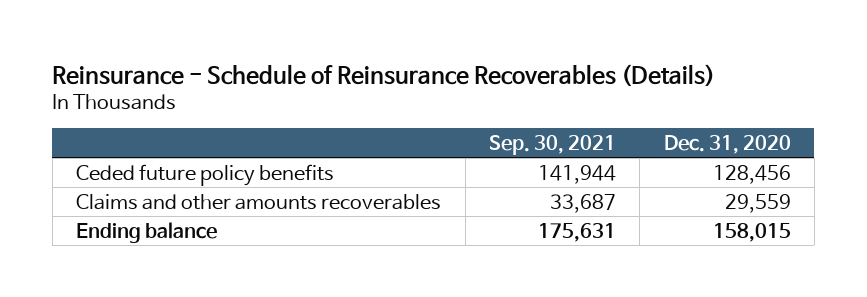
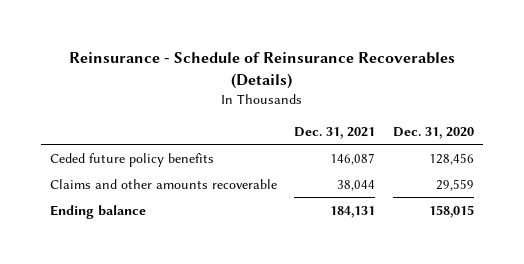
- | Sep. 30, 2021 | Dec. 31, 2020
+ | Dec. 31, 2021 | Dec. 31, 2020
- Claims and other amounts recoverables | 33,687 | 29,559
+ Claims and other amounts recoverable | 38,044 | 29,559

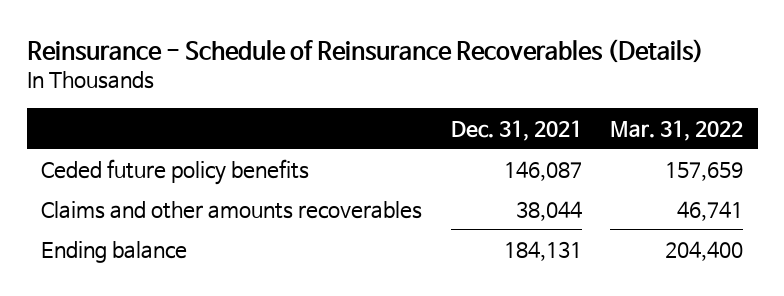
- | Dec. 31, 2021 | Dec. 31, 2020
+ | Dec. 31, 2021 | Mar. 31, 2022
- Claims and other amounts recoverable | 38,044 | 29,559
+ Claims and other amounts recoverables | 38,044 | 46,741

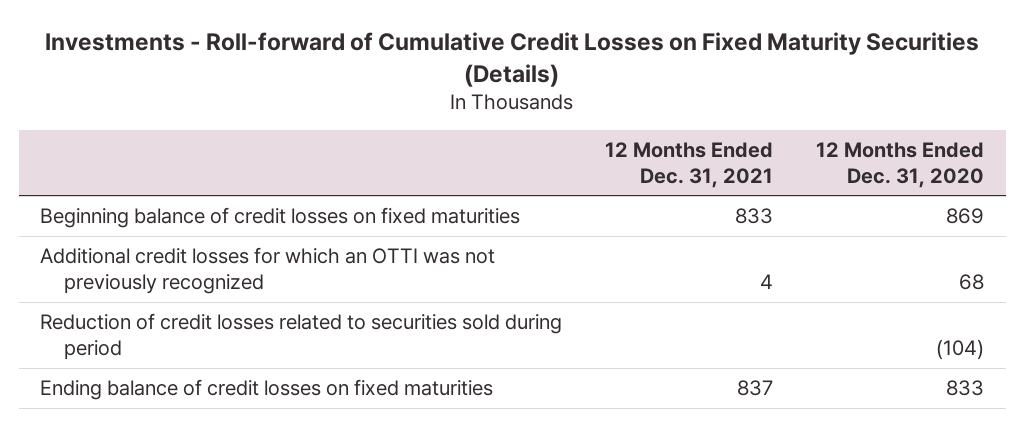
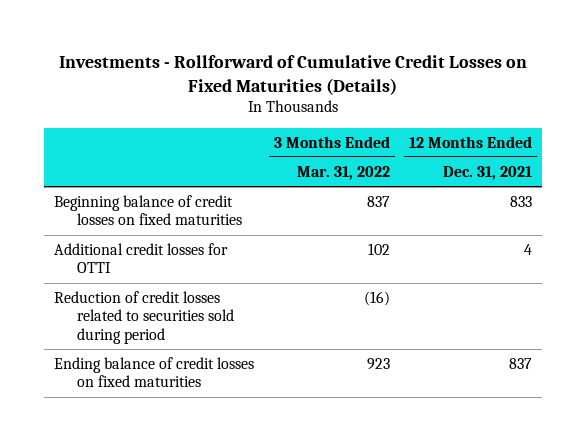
- Investments - Roll-forward of Cumulative Credit Losses on Fixed Maturity Securities (Details)
+ Investments - Rollforward of Cumulative Credit Losses on Fixed Maturities (Details)
- | 12 Months Ended Dec. 31, 2021 | 12 Months Ended Dec. 31, 2020
+ | 3 Months Ended Mar. 31, 2022 | 12 Months Ended Dec. 31, 2021
- Additional credit losses for which an OTTI was not previously recognized | 4 | 68
+ Additional credit losses for OTTI | 102 | 4

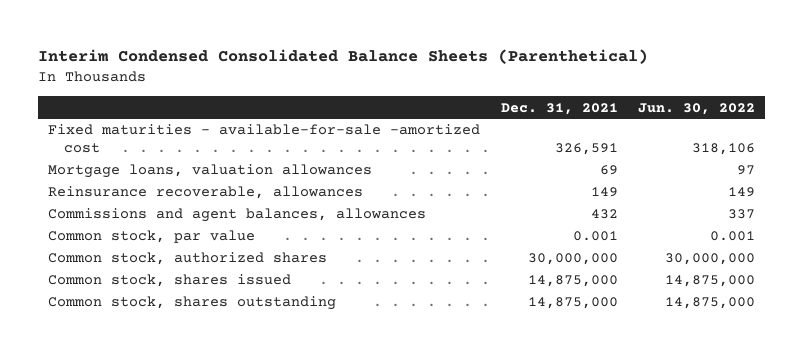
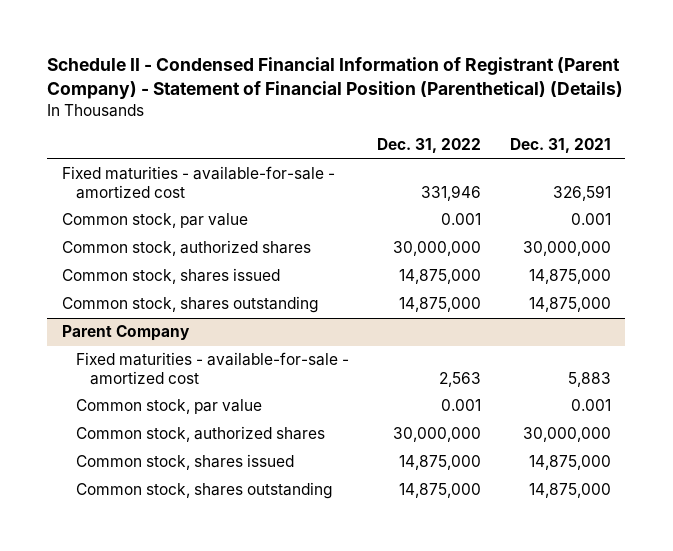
- Interim Condensed Consolidated Balance Sheets (Parenthetical)
+ Schedule II - Condensed Financial Information of Registrant (Parent Company) - Statement of Financial Position (Parenthetical) (Details)
- | Dec. 31, 2021 | Jun. 30, 2022
+ | Dec. 31, 2022 | Dec. 31, 2021
- Fixed maturities - available-for-sale -amortized cost | 326,591 | 318,106
- Mortgage loans, valuation allowances | 69 | 97
- Reinsurance recoverable, allowances | 149 | 149
- Commissions and agent balances, allowances | 432 | 337
+ Fixed maturities - available-for-sale - amortized cost | 331,946 | 326,591
+ Parent Company
+ Fixed maturities - available-for-sale - amortized cost | 2,563 | 5,883
+ Common stock, par value | 0.001 | 0.001
+ Common stock, authorized shares | 30,000,000 | 30,000,000
+ Common stock, shares issued | 14,875,000 | 14,875,000
+ Common stock, shares outstanding | 14,875,000 | 14,875,000

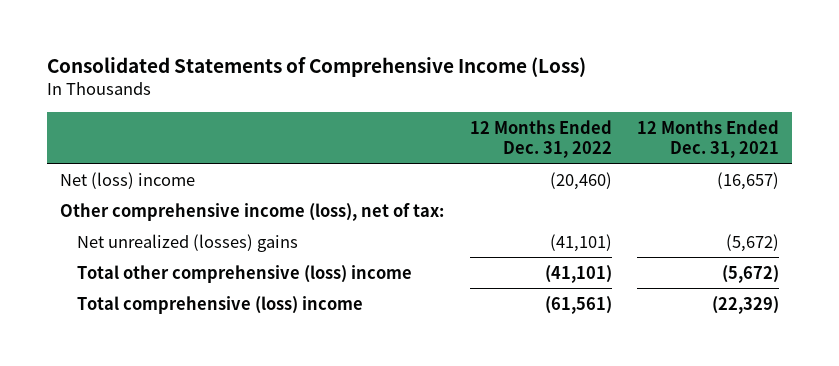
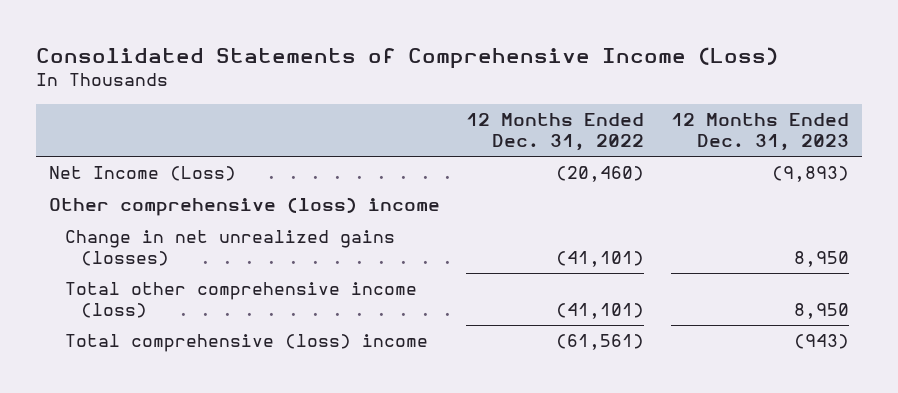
- | 12 Months Ended Dec. 31, 2022 | 12 Months Ended Dec. 31, 2021
+ | 12 Months Ended Dec. 31, 2022 | 12 Months Ended Dec. 31, 2023
- Net (loss) income | (20,460) | (16,657)
- Other comprehensive income (loss), net of tax:
- Net unrealized (losses) gains | (41,101) | (5,672)
- Total other comprehensive (loss) income | (41,101) | (5,672)
+ Net Income (Loss) | (20,460) | (9,893)
+ Other comprehensive (loss) income
+ Change in net unrealized gains (losses) | (41,101) | 8,950
+ Total other comprehensive income (loss) | (41,101) | 8,950

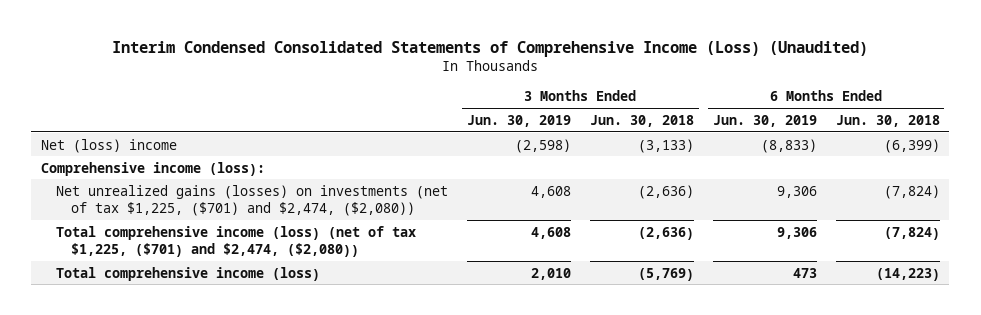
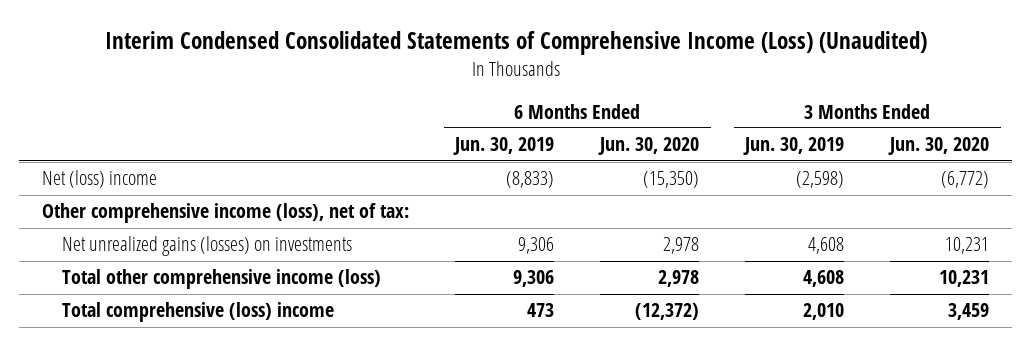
- | 3 Months Ended Jun. 30, 2019 | 3 Months Ended Jun. 30, 2018 | 6 Months Ended Jun. 30, 2019 | 6 Months Ended Jun. 30, 2018
+ | 6 Months Ended Jun. 30, 2019 | 6 Months Ended Jun. 30, 2020 | 3 Months Ended Jun. 30, 2019 | 3 Months Ended Jun. 30, 2020
- Comprehensive income (loss):
- Net unrealized gains (losses) on investments (net of tax $1,225, ($701) and $2,474, ($2,080)) | 4,608 | (2,636) | 9,306 | (7,824)
- Total comprehensive income (loss) (net of tax $1,225, ($701) and $2,474, ($2,080)) | 4,608 | (2,636) | 9,306 | (7,824)
- Total comprehensive income (loss) | 2,010 | (5,769) | 473 | (14,223)
+ Other comprehensive income (loss), net of tax:
+ Net unrealized gains (losses) on investments | 9,306 | 2,978 | 4,608 | 10,231
+ Total other comprehensive income (loss) | 9,306 | 2,978 | 4,608 | 10,231
+ Total comprehensive (loss) income | 473 | (12,372) | 2,010 | 3,459

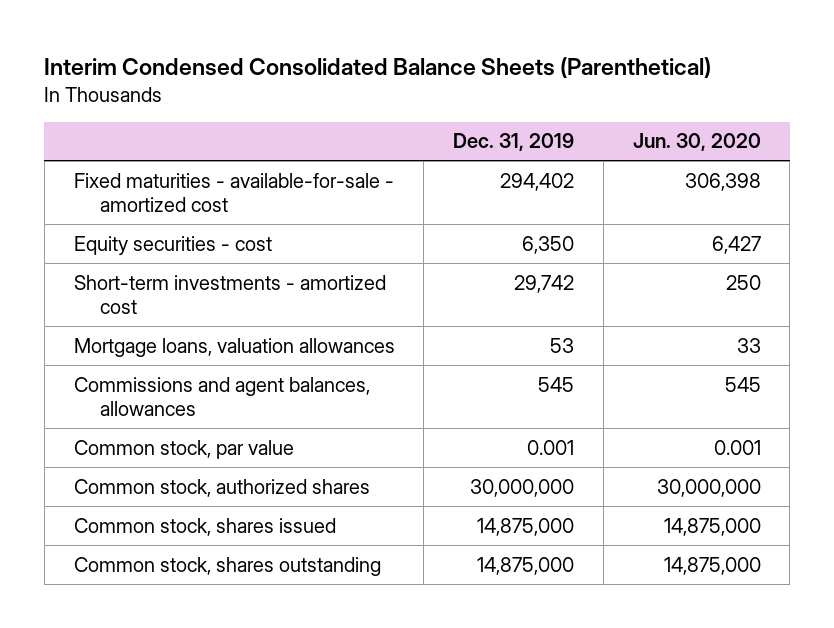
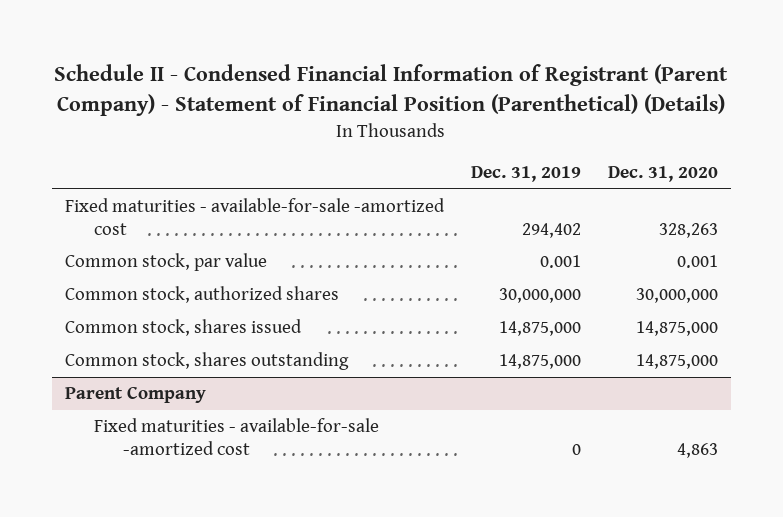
- Interim Condensed Consolidated Balance Sheets (Parenthetical)
+ Schedule II - Condensed Financial Information of Registrant (Parent Company) - Statement of Financial Position (Parenthetical) (Details)
- | Dec. 31, 2019 | Jun. 30, 2020
+ | Dec. 31, 2019 | Dec. 31, 2020
- Fixed maturities - available-for-sale - amortized cost | 294,402 | 306,398
- Equity securities - cost | 6,350 | 6,427
- Short-term investments - amortized cost | 29,742 | 250
- Mortgage loans, valuation allowances | 53 | 33
- Commissions and agent balances, allowances | 545 | 545
+ Fixed maturities - available-for-sale -amortized cost | 294,402 | 328,263
+ Parent Company
+ Fixed maturities - available-for-sale -amortized cost | 0 | 4,863

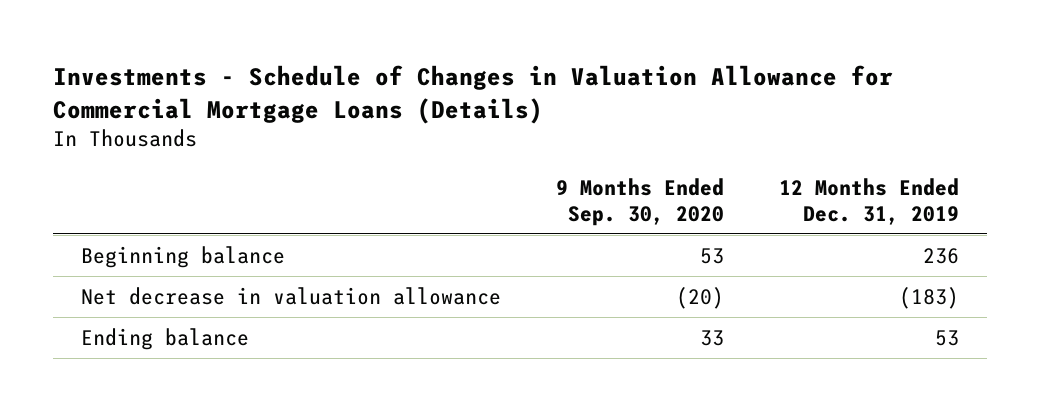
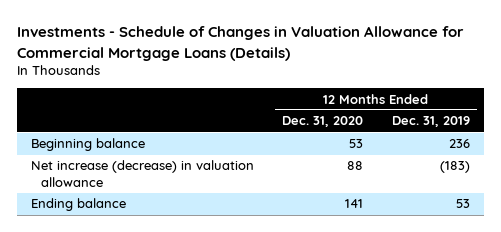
- | 9 Months Ended Sep. 30, 2020 | 12 Months Ended Dec. 31, 2019
+ | 12 Months Ended Dec. 31, 2020 | 12 Months Ended Dec. 31, 2019
- Net decrease in valuation allowance | (20) | (183)
+ Net increase (decrease) in valuation allowance | 88 | (183)

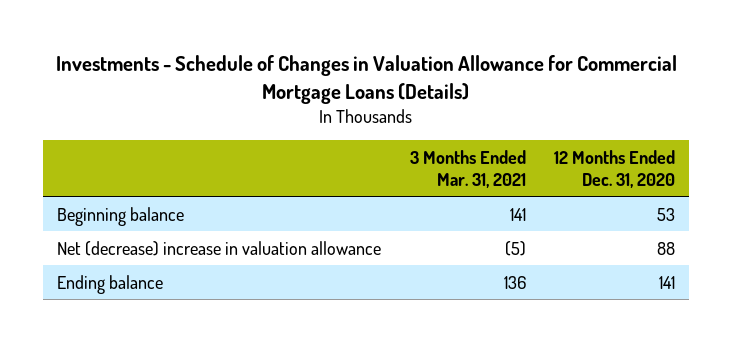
- | 12 Months Ended Dec. 31, 2020 | 12 Months Ended Dec. 31, 2019
+ | 3 Months Ended Mar. 31, 2021 | 12 Months Ended Dec. 31, 2020
- Net increase (decrease) in valuation allowance | 88 | (183)
+ Net (decrease) increase in valuation allowance | (5) | 88

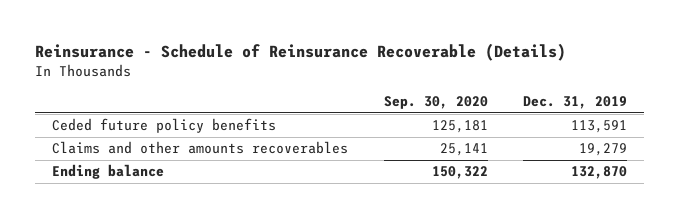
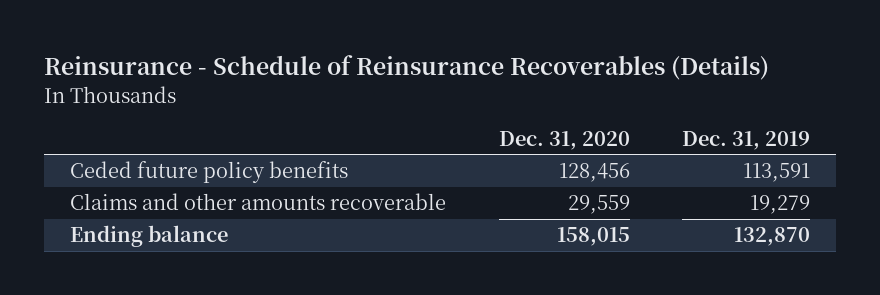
- Reinsurance - Schedule of Reinsurance Recoverable (Details)
+ Reinsurance - Schedule of Reinsurance Recoverables (Details)
- | Sep. 30, 2020 | Dec. 31, 2019
+ | Dec. 31, 2020 | Dec. 31, 2019
- Claims and other amounts recoverables | 25,141 | 19,279
+ Claims and other amounts recoverable | 29,559 | 19,279

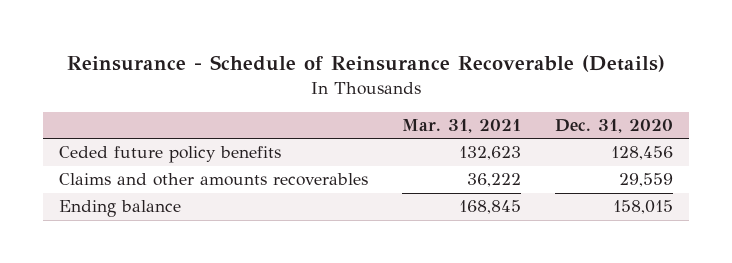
- Reinsurance - Schedule of Reinsurance Recoverables (Details)
+ Reinsurance - Schedule of Reinsurance Recoverable (Details)
- | Dec. 31, 2020 | Dec. 31, 2019
+ | Mar. 31, 2021 | Dec. 31, 2020
- Claims and other amounts recoverable | 29,559 | 19,279
+ Claims and other amounts recoverables | 36,222 | 29,559

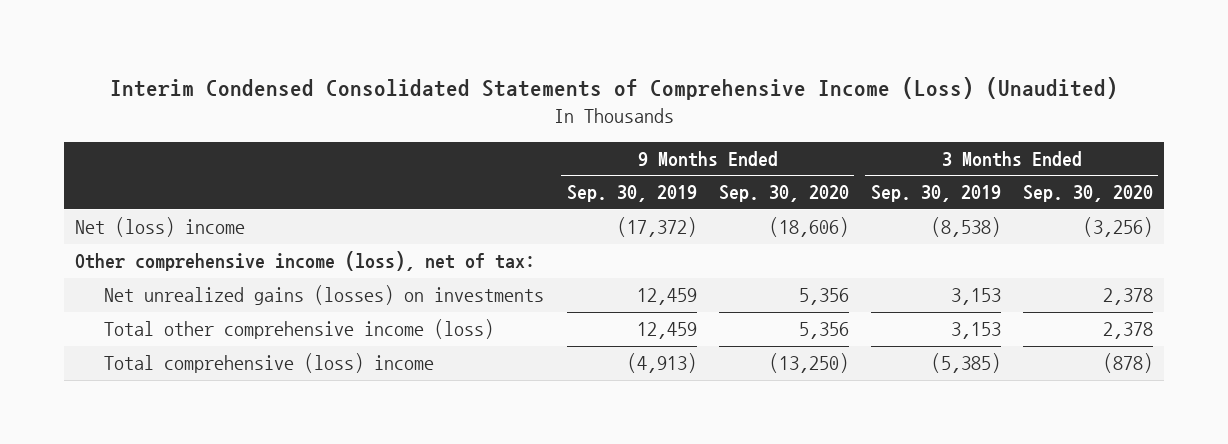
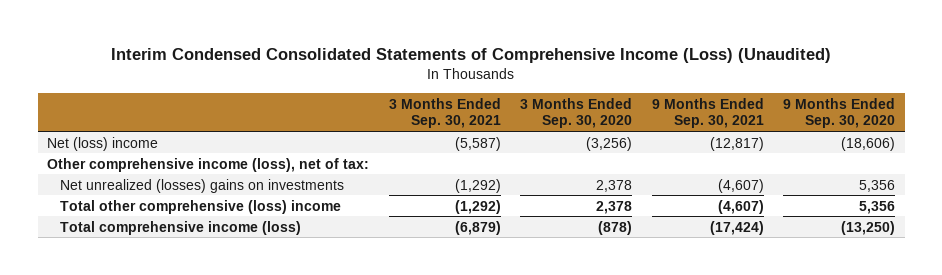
- | 9 Months Ended Sep. 30, 2019 | 9 Months Ended Sep. 30, 2020 | 3 Months Ended Sep. 30, 2019 | 3 Months Ended Sep. 30, 2020
+ | 3 Months Ended Sep. 30, 2021 | 3 Months Ended Sep. 30, 2020 | 9 Months Ended Sep. 30, 2021 | 9 Months Ended Sep. 30, 2020
- Net unrealized gains (losses) on investments | 12,459 | 5,356 | 3,153 | 2,378
- Total other comprehensive income (loss) | 12,459 | 5,356 | 3,153 | 2,378
- Total comprehensive (loss) income | (4,913) | (13,250) | (5,385) | (878)
+ Net unrealized (losses) gains on investments | (1,292) | 2,378 | (4,607) | 5,356
+ Total other comprehensive (loss) income | (1,292) | 2,378 | (4,607) | 5,356
+ Total comprehensive income (loss) | (6,879) | (878) | (17,424) | (13,250)

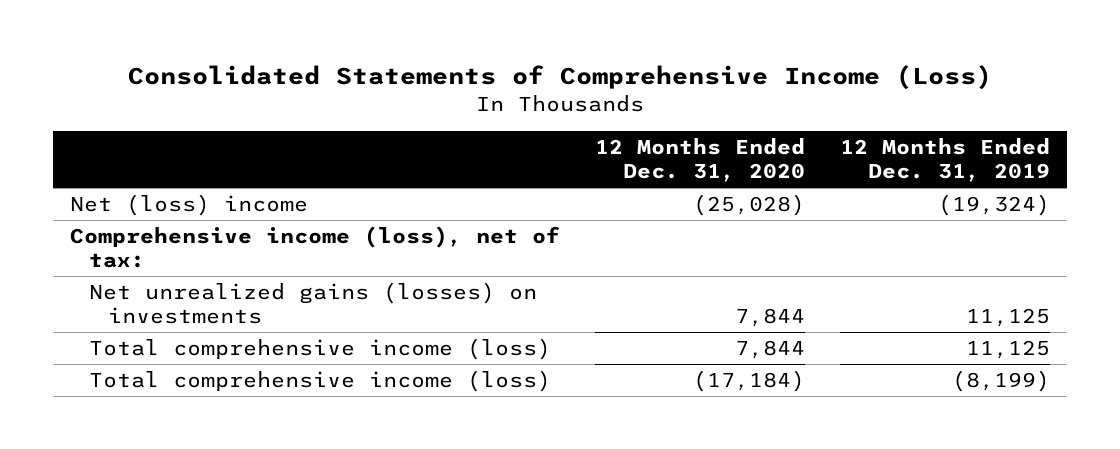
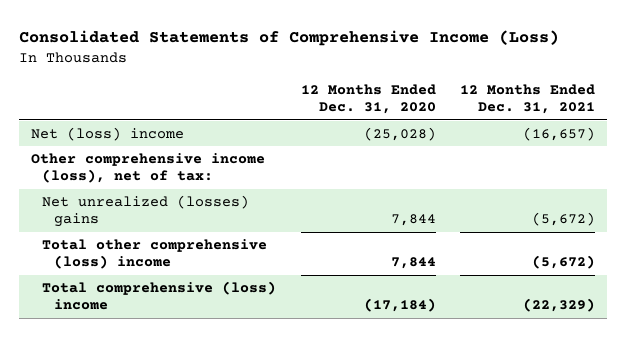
- | 12 Months Ended Dec. 31, 2020 | 12 Months Ended Dec. 31, 2019
+ | 12 Months Ended Dec. 31, 2020 | 12 Months Ended Dec. 31, 2021
- Comprehensive income (loss), net of tax:
- Net unrealized gains (losses) on investments | 7,844 | 11,125
- Total comprehensive income (loss) | 7,844 | 11,125
- Total comprehensive income (loss) | (17,184) | (8,199)
+ Other comprehensive income (loss), net of tax:
+ Net unrealized (losses) gains | 7,844 | (5,672)
+ Total other comprehensive (loss) income | 7,844 | (5,672)
+ Total comprehensive (loss) income | (17,184) | (22,329)

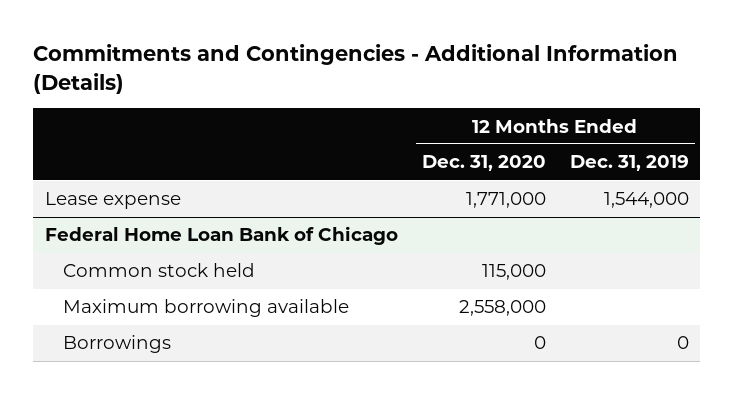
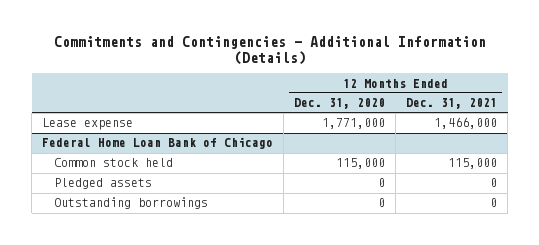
- | 12 Months Ended Dec. 31, 2020 | 12 Months Ended Dec. 31, 2019
+ | 12 Months Ended Dec. 31, 2020 | 12 Months Ended Dec. 31, 2021
@ Federal Home Loan Bank of Chicago
- Maximum borrowing available | 2,558,000 |
- Borrowings | 0 | 0
+ Pledged assets | 0 | 0
+ Outstanding borrowings | 0 | 0

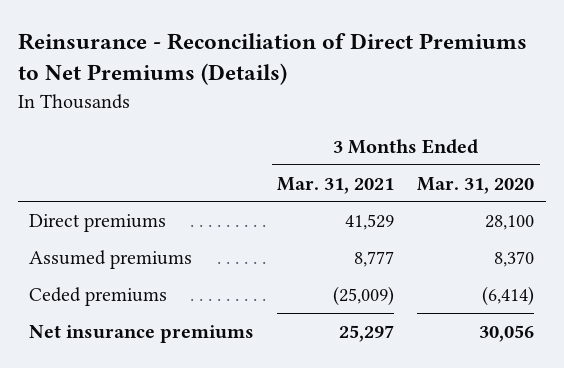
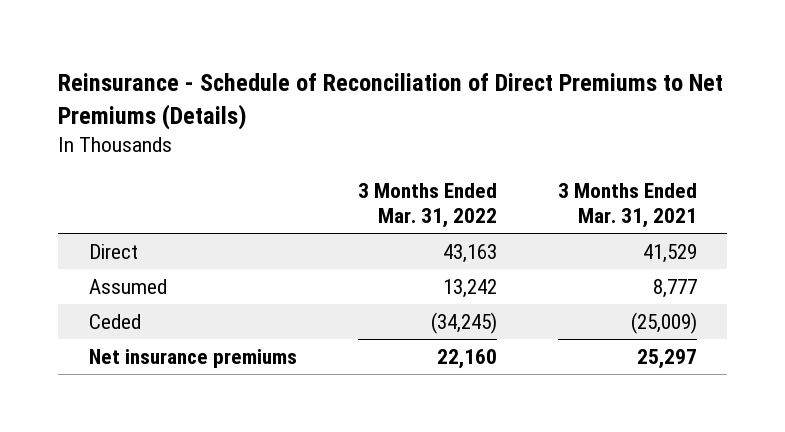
- Reinsurance - Reconciliation of Direct Premiums to Net Premiums (Details)
+ Reinsurance - Schedule of Reconciliation of Direct Premiums to Net Premiums (Details)
- | 3 Months Ended Mar. 31, 2021 | 3 Months Ended Mar. 31, 2020
+ | 3 Months Ended Mar. 31, 2022 | 3 Months Ended Mar. 31, 2021
- Direct premiums | 41,529 | 28,100
- Assumed premiums | 8,777 | 8,370
- Ceded premiums | (25,009) | (6,414)
+ Direct | 43,163 | 41,529
+ Assumed | 13,242 | 8,777
+ Ceded | (34,245) | (25,009)

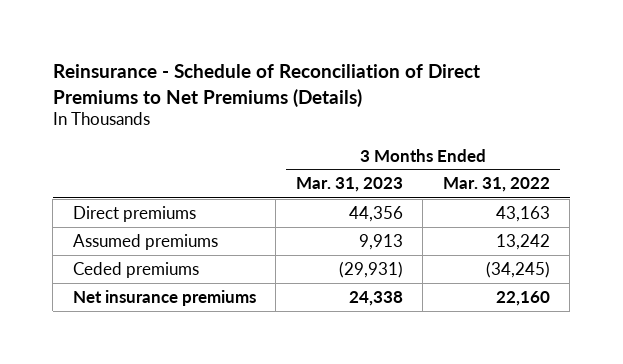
- | 3 Months Ended Mar. 31, 2022 | 3 Months Ended Mar. 31, 2021
+ | 3 Months Ended Mar. 31, 2023 | 3 Months Ended Mar. 31, 2022
- Direct | 43,163 | 41,529
- Assumed | 13,242 | 8,777
- Ceded | (34,245) | (25,009)
+ Direct premiums | 44,356 | 43,163
+ Assumed premiums | 9,913 | 13,242
+ Ceded premiums | (29,931) | (34,245)

